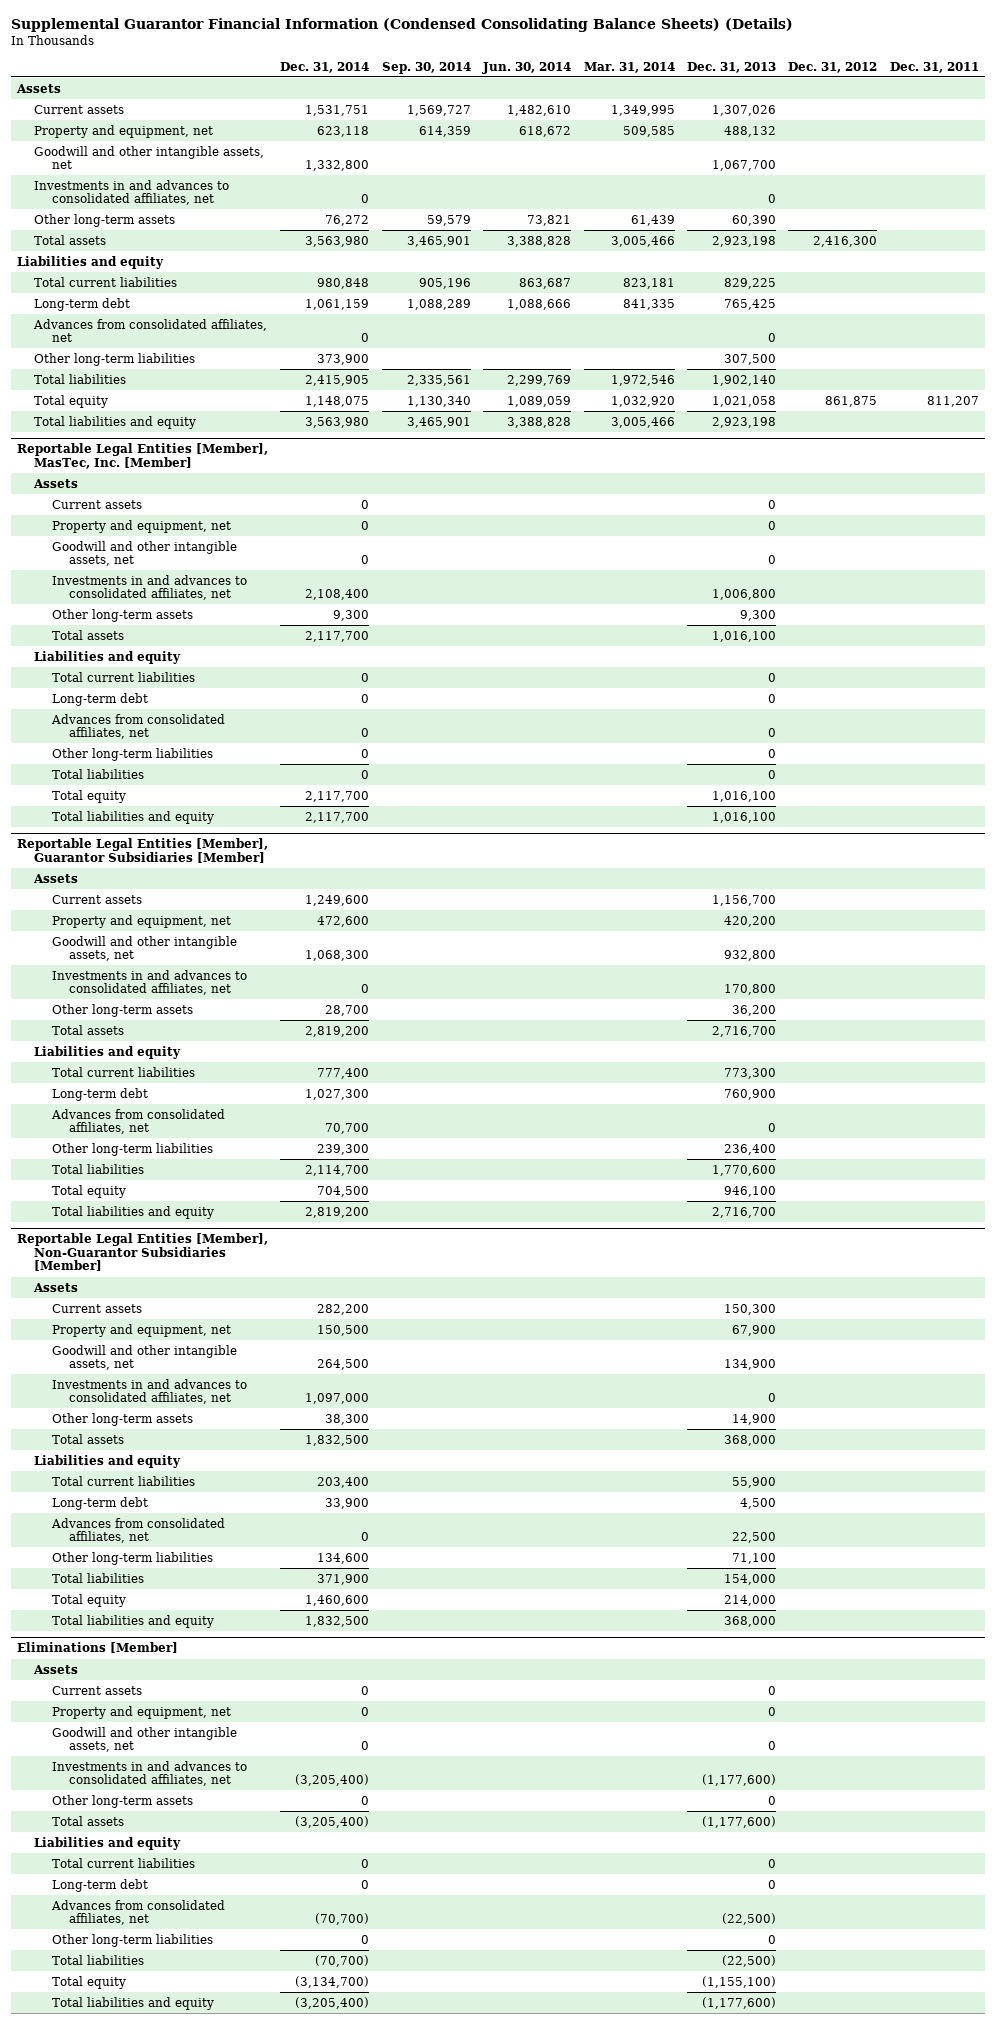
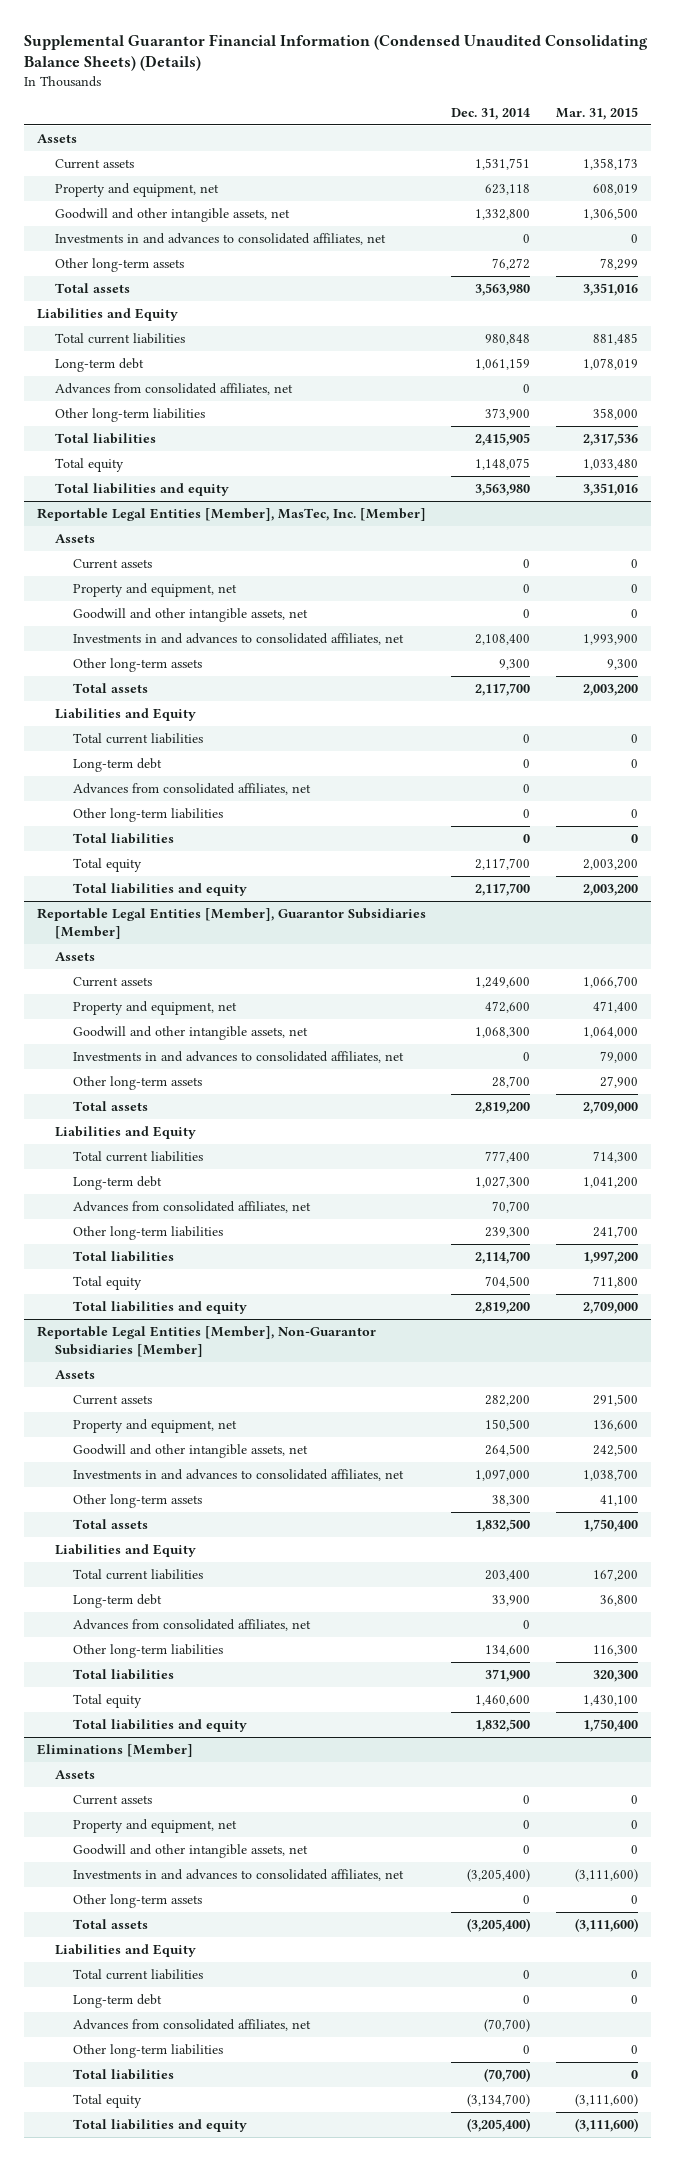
- Supplemental Guarantor Financial Information (Condensed Consolidating Balance Sheets) (Details)
+ Supplemental Guarantor Financial Information (Condensed Unaudited Consolidating Balance Sheets) (Details)
- | Dec. 31, 2014 | Sep. 30, 2014 | Jun. 30, 2014 | Mar. 31, 2014 | Dec. 31, 2013 | Dec. 31, 2012 | Dec. 31, 2011
+ | Dec. 31, 2014 | Mar. 31, 2015
- Liabilities and equity
+ Liabilities and Equity
@ Reportable Legal Entities [Member], MasTec, Inc. [Member]
- Liabilities and equity
+ Liabilities and Equity
@ Reportable Legal Entities [Member], Guarantor Subsidiaries [Member]
- Liabilities and equity
+ Liabilities and Equity
@ Reportable Legal Entities [Member], Non-Guarantor Subsidiaries [Member]
- Liabilities and equity
+ Liabilities and Equity
@ Eliminations [Member]
- Liabilities and equity
+ Liabilities and Equity

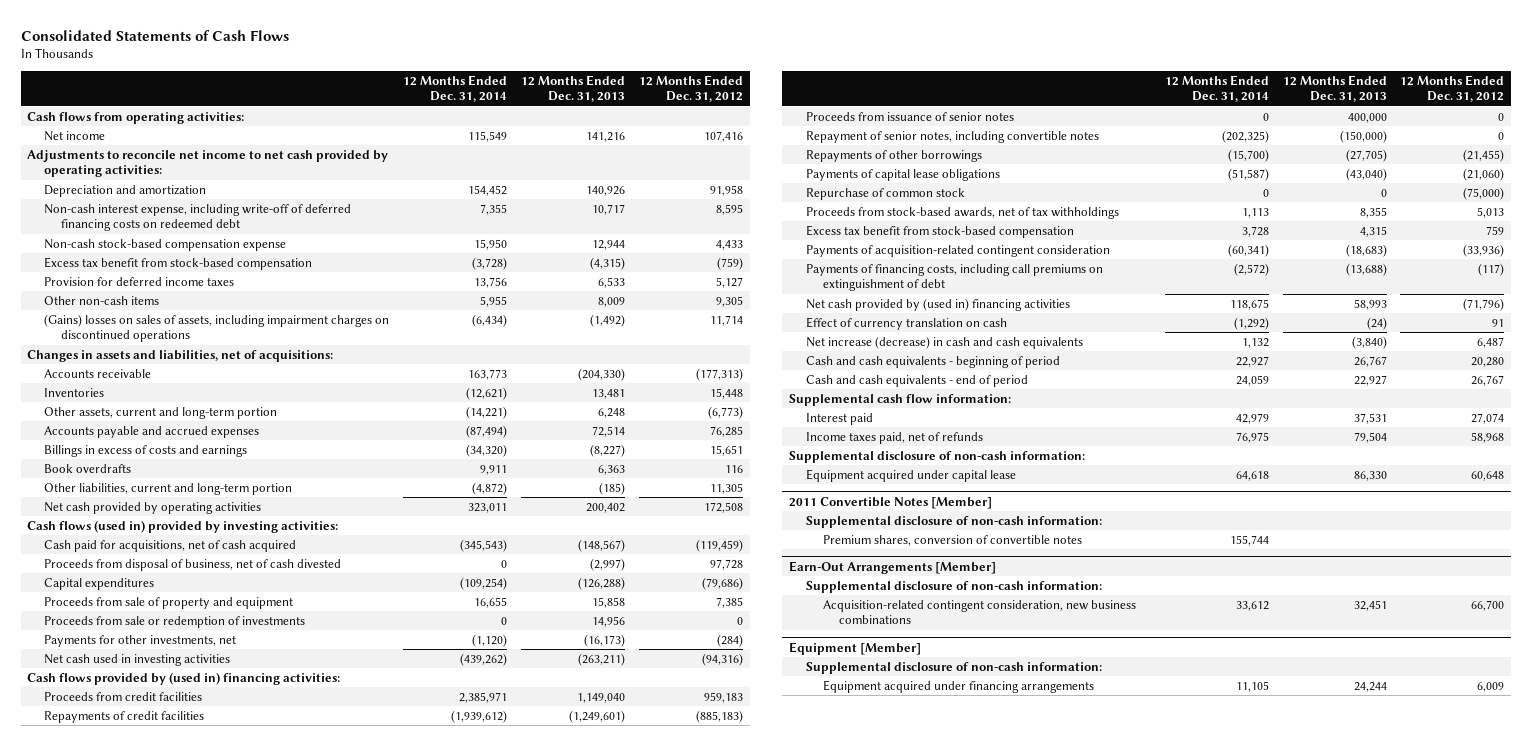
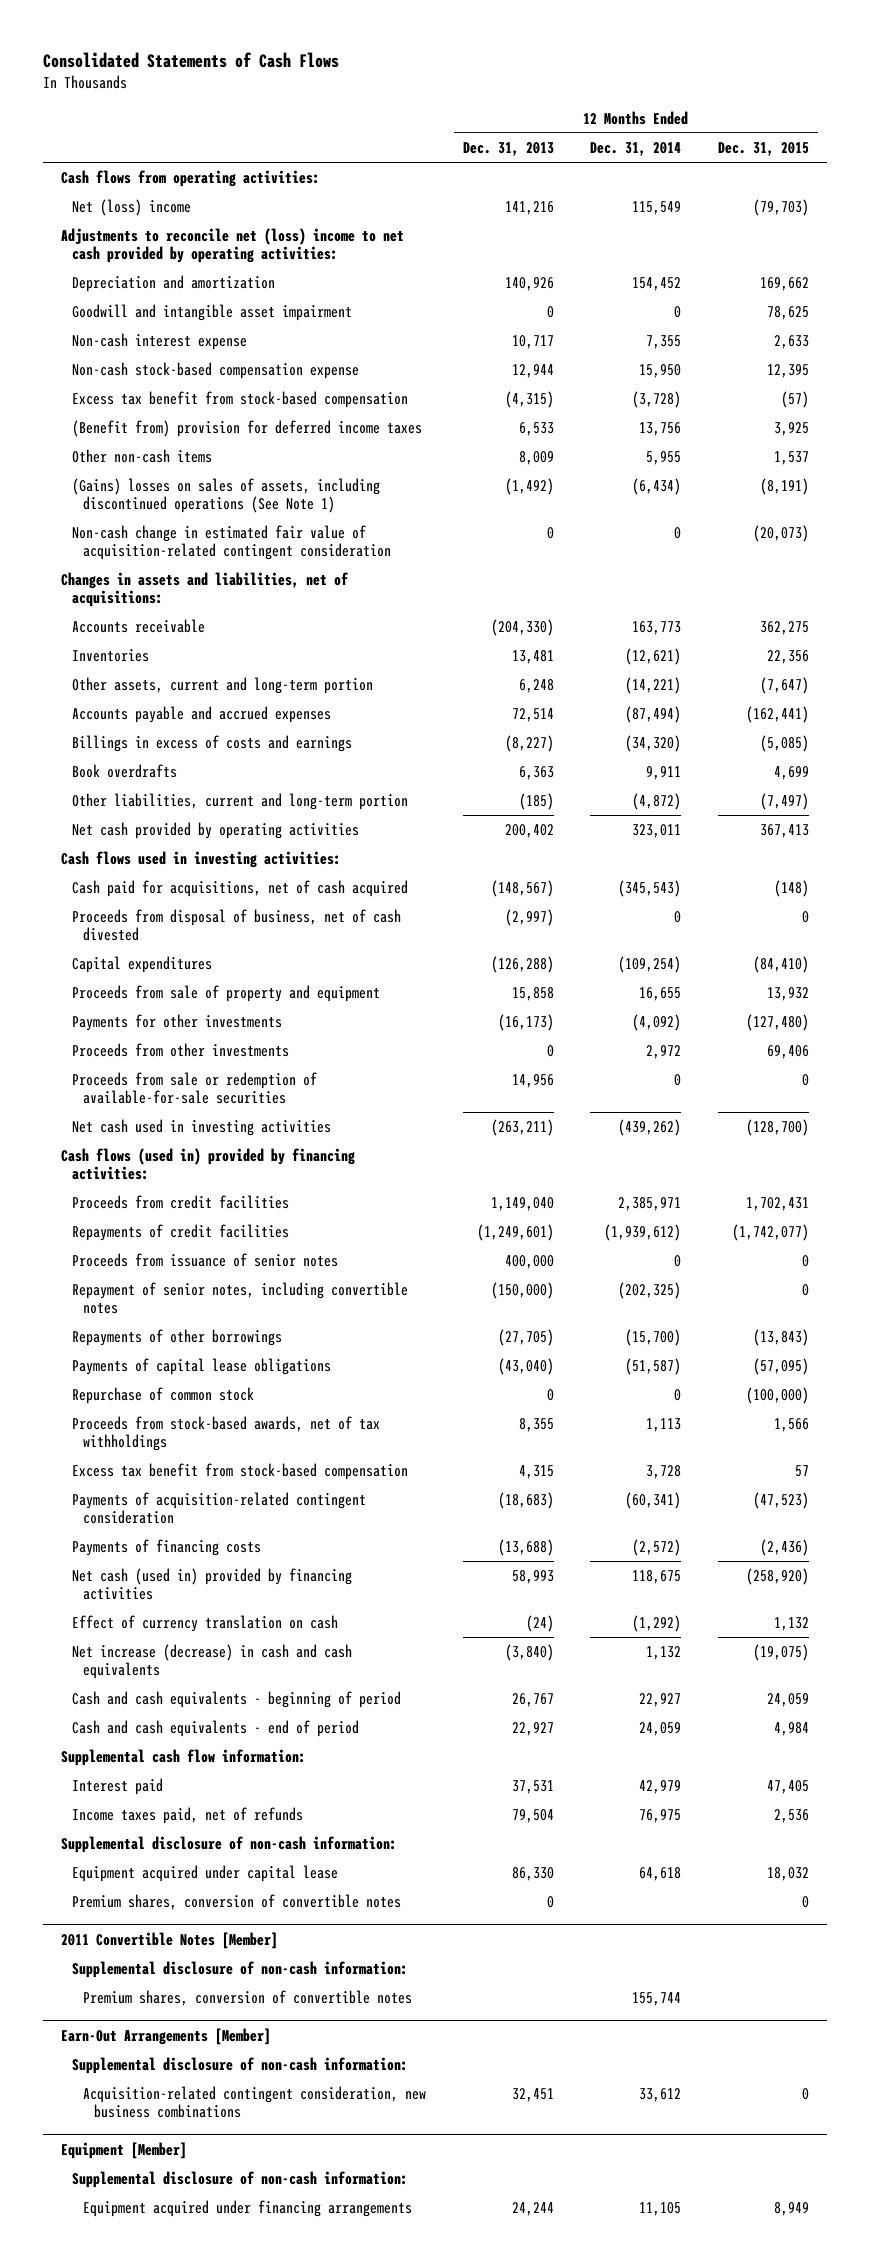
- | 12 Months Ended Dec. 31, 2014 | 12 Months Ended Dec. 31, 2013 | 12 Months Ended Dec. 31, 2012
+ | 12 Months Ended Dec. 31, 2013 | 12 Months Ended Dec. 31, 2014 | 12 Months Ended Dec. 31, 2015
- Net income | 115,549 | 141,216 | 107,416
- Adjustments to reconcile net income to net cash provided by operating activities:
+ Net (loss) income | 141,216 | 115,549 | (79,703)
+ Adjustments to reconcile net (loss) income to net cash provided by operating activities:
- Non-cash interest expense, including write-off of deferred financing costs on redeemed debt | 7,355 | 10,717 | 8,595
+ Goodwill and intangible asset impairment | 0 | 0 | 78,625
+ Non-cash interest expense | 10,717 | 7,355 | 2,633
- Provision for deferred income taxes | 13,756 | 6,533 | 5,127
+ (Benefit from) provision for deferred income taxes | 6,533 | 13,756 | 3,925
- (Gains) losses on sales of assets, including impairment charges on discontinued operations | (6,434) | (1,492) | 11,714
+ (Gains) losses on sales of assets, including discontinued operations (See Note 1) | (1,492) | (6,434) | (8,191)
+ Non-cash change in estimated fair value of acquisition-related contingent consideration | 0 | 0 | (20,073)
- Cash flows (used in) provided by investing activities:
+ Cash flows used in investing activities:
- Proceeds from sale or redemption of investments | 0 | 14,956 | 0
- Payments for other investments, net | (1,120) | (16,173) | (284)
+ Payments for other investments | (16,173) | (4,092) | (127,480)
+ Proceeds from other investments | 0 | 2,972 | 69,406
+ Proceeds from sale or redemption of available-for-sale securities | 14,956 | 0 | 0
- Cash flows provided by (used in) financing activities:
+ Cash flows (used in) provided by financing activities:
- Payments of financing costs, including call premiums on extinguishment of debt | (2,572) | (13,688) | (117)
- Net cash provided by (used in) financing activities | 118,675 | 58,993 | (71,796)
+ Payments of financing costs | (13,688) | (2,572) | (2,436)
+ Net cash (used in) provided by financing activities | 58,993 | 118,675 | (258,920)
+ Premium shares, conversion of convertible notes | 0 | | 0

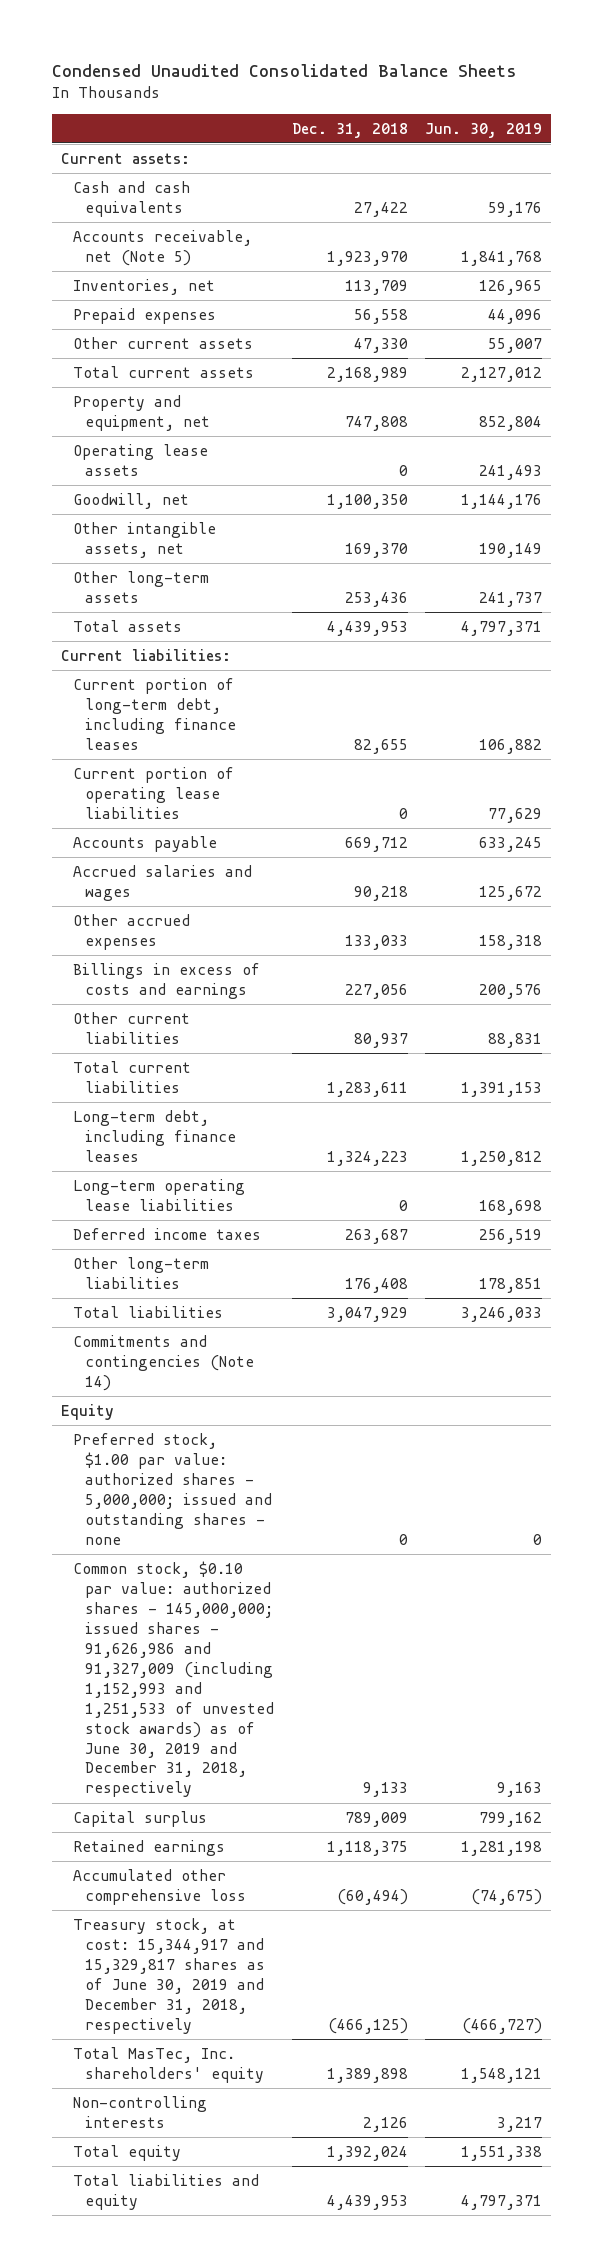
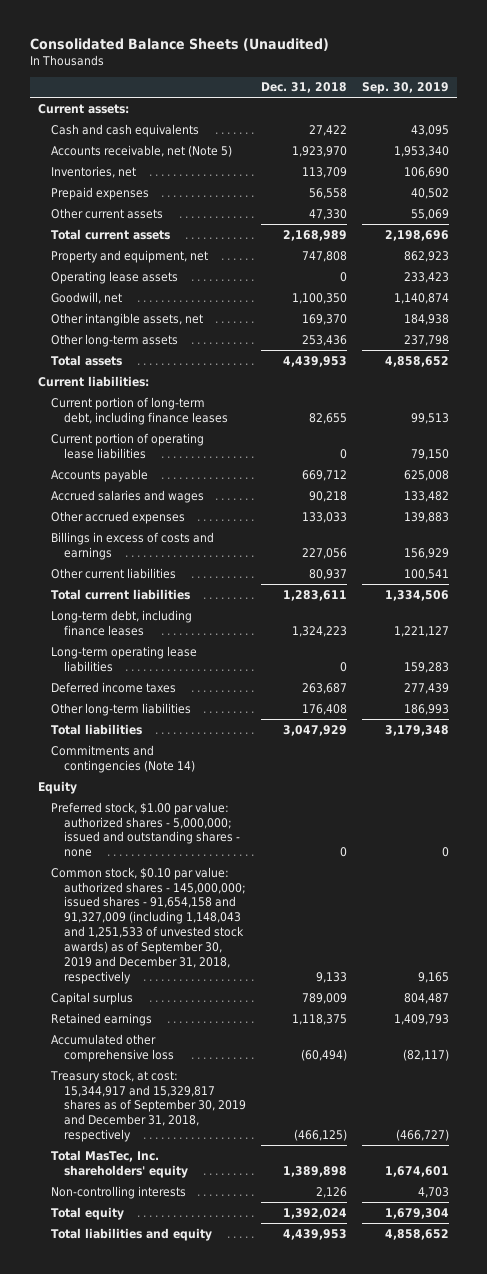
- Condensed Unaudited Consolidated Balance Sheets
+ Consolidated Balance Sheets (Unaudited)
- | Dec. 31, 2018 | Jun. 30, 2019
+ | Dec. 31, 2018 | Sep. 30, 2019
- Common stock, $0.10 par value: authorized shares - 145,000,000; issued shares - 91,626,986 and 91,327,009 (including 1,152,993 and 1,251,533 of unvested stock awards) as of June 30, 2019 and December 31, 2018, respectively | 9,133 | 9,163
+ Common stock, $0.10 par value: authorized shares - 145,000,000; issued shares - 91,654,158 and 91,327,009 (including 1,148,043 and 1,251,533 of unvested stock awards) as of September 30, 2019 and December 31, 2018, respectively | 9,133 | 9,165
- Treasury stock, at cost: 15,344,917 and 15,329,817 shares as of June 30, 2019 and December 31, 2018, respectively | (466,125) | (466,727)
+ Treasury stock, at cost: 15,344,917 and 15,329,817 shares as of September 30, 2019 and December 31, 2018, respectively | (466,125) | (466,727)

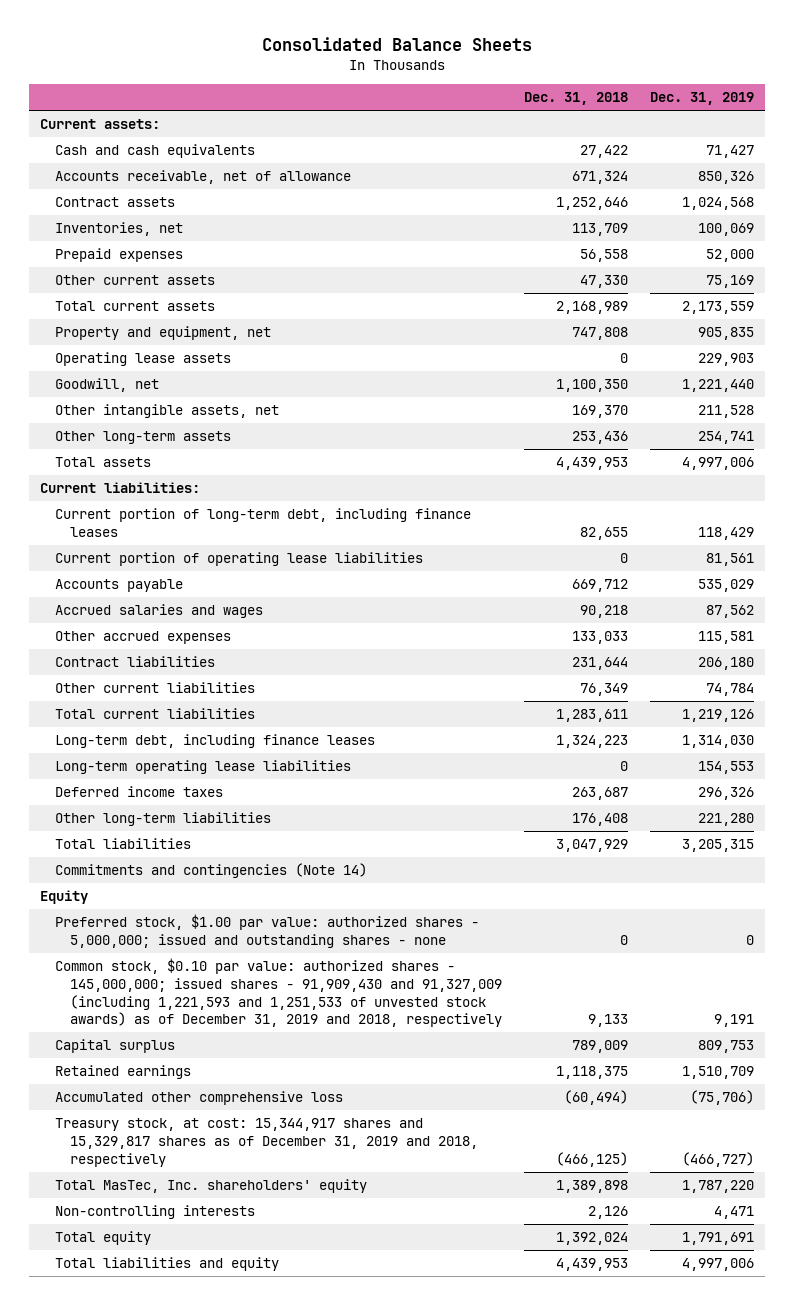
- Consolidated Balance Sheets (Unaudited)
+ Consolidated Balance Sheets
- | Dec. 31, 2018 | Sep. 30, 2019
+ | Dec. 31, 2018 | Dec. 31, 2019
- Accounts receivable, net (Note 5) | 1,923,970 | 1,953,340
+ Accounts receivable, net of allowance | 671,324 | 850,326
+ Contract assets | 1,252,646 | 1,024,568
- Billings in excess of costs and earnings | 227,056 | 156,929
- Other current liabilities | 80,937 | 100,541
+ Contract liabilities | 231,644 | 206,180
+ Other current liabilities | 76,349 | 74,784
- Common stock, $0.10 par value: authorized shares - 145,000,000; issued shares - 91,654,158 and 91,327,009 (including 1,148,043 and 1,251,533 of unvested stock awards) as of September 30, 2019 and December 31, 2018, respectively | 9,133 | 9,165
+ Common stock, $0.10 par value: authorized shares - 145,000,000; issued shares - 91,909,430 and 91,327,009 (including 1,221,593 and 1,251,533 of unvested stock awards) as of December 31, 2019 and 2018, respectively | 9,133 | 9,191
- Treasury stock, at cost: 15,344,917 and 15,329,817 shares as of September 30, 2019 and December 31, 2018, respectively | (466,125) | (466,727)
+ Treasury stock, at cost: 15,344,917 shares and 15,329,817 shares as of December 31, 2019 and 2018, respectively | (466,125) | (466,727)

